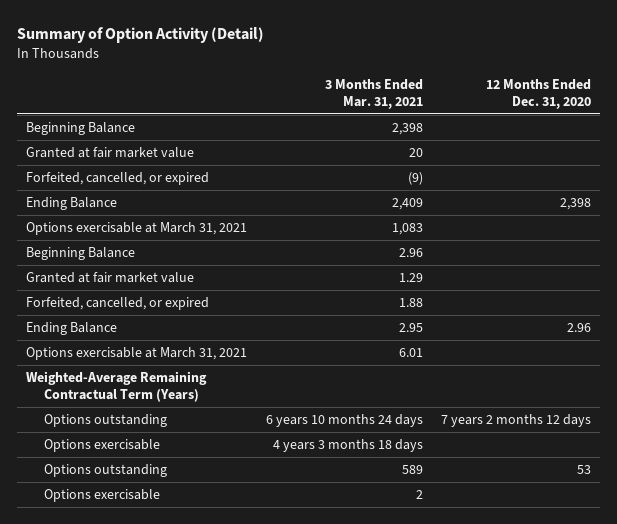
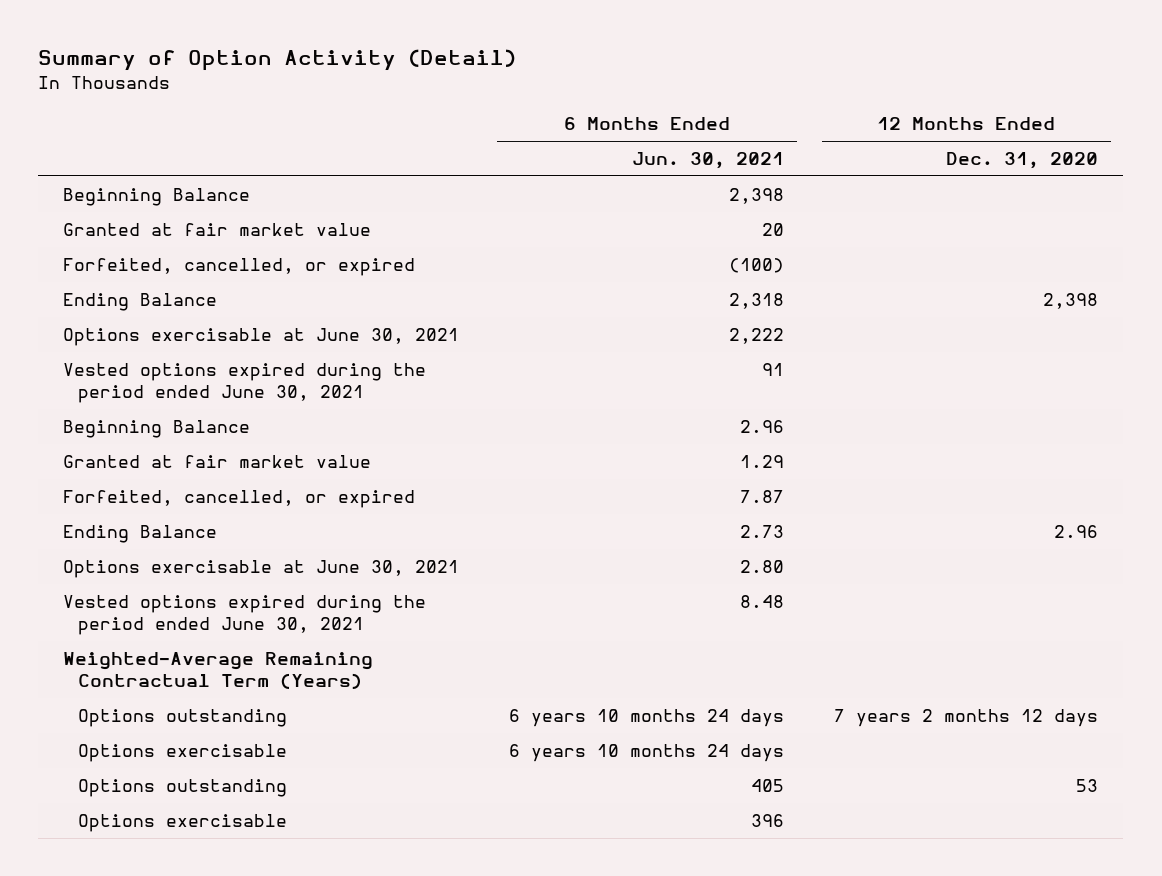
- | 3 Months Ended Mar. 31, 2021 | 12 Months Ended Dec. 31, 2020
+ | 6 Months Ended Jun. 30, 2021 | 12 Months Ended Dec. 31, 2020
- Options exercisable at March 31, 2021 | 1,083 |
+ Options exercisable at June 30, 2021 | 2,222 |
+ Vested options expired during the period ended June 30, 2021 | 91 |
- Options exercisable at March 31, 2021 | 6.01 |
+ Options exercisable at June 30, 2021 | 2.80 |
+ Vested options expired during the period ended June 30, 2021 | 8.48 |

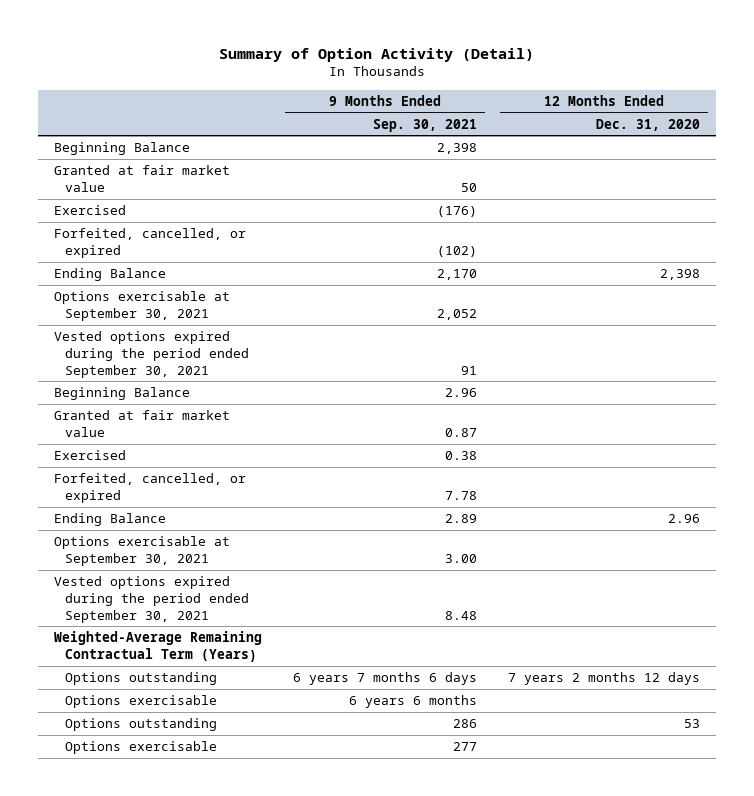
- | 6 Months Ended Jun. 30, 2021 | 12 Months Ended Dec. 31, 2020
+ | 9 Months Ended Sep. 30, 2021 | 12 Months Ended Dec. 31, 2020
+ Exercised | (176) |
- Options exercisable at June 30, 2021 | 2,222 |
- Vested options expired during the period ended June 30, 2021 | 91 |
+ Options exercisable at September 30, 2021 | 2,052 |
+ Vested options expired during the period ended September 30, 2021 | 91 |
+ Exercised | 0.38 |
- Options exercisable at June 30, 2021 | 2.80 |
- Vested options expired during the period ended June 30, 2021 | 8.48 |
+ Options exercisable at September 30, 2021 | 3.00 |
+ Vested options expired during the period ended September 30, 2021 | 8.48 |

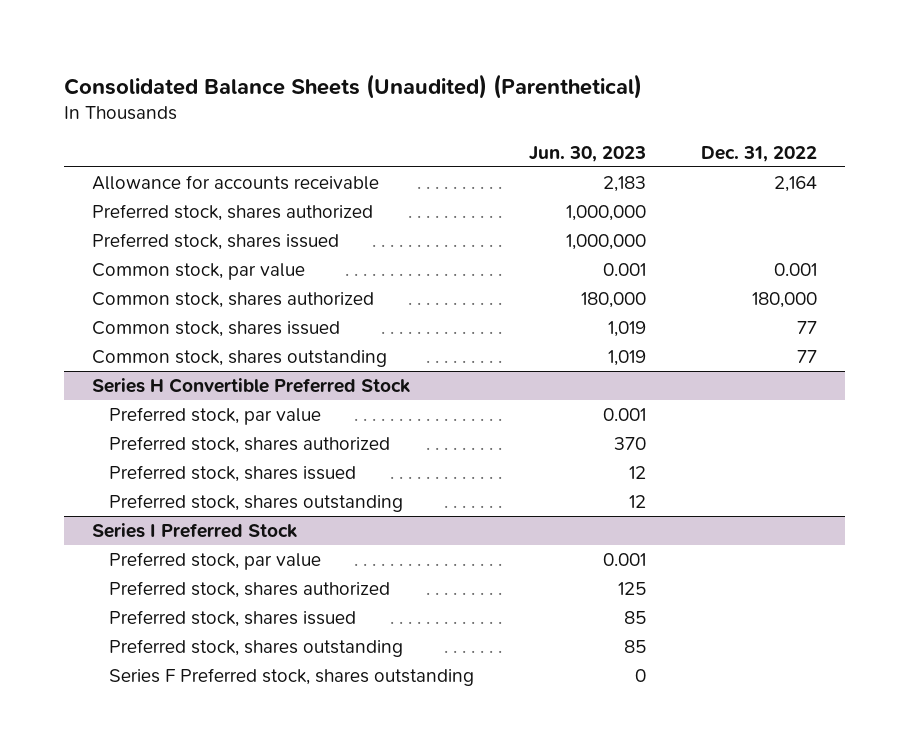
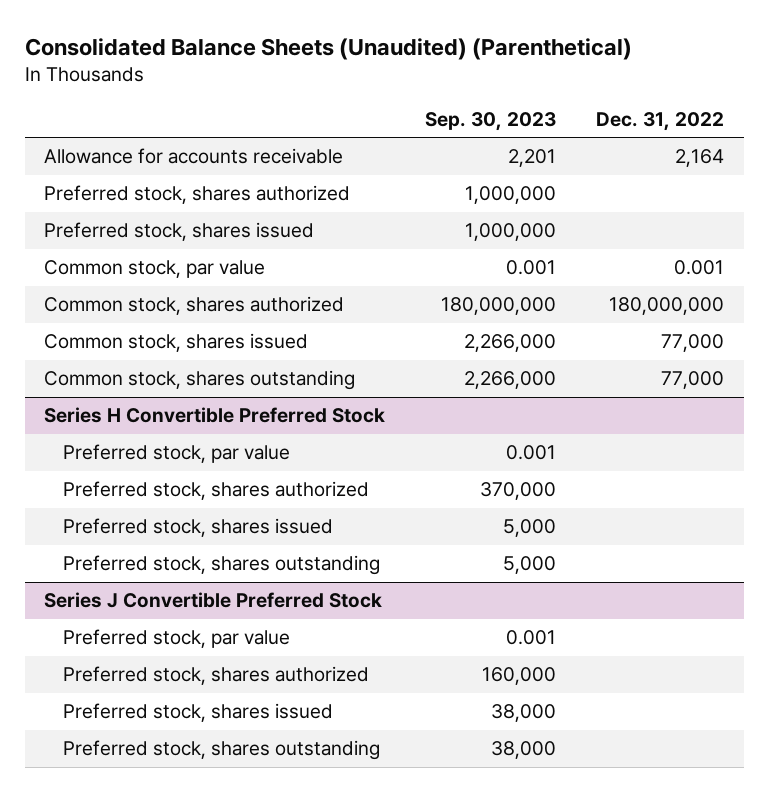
- | Jun. 30, 2023 | Dec. 31, 2022
+ | Sep. 30, 2023 | Dec. 31, 2022
- Common stock, shares authorized | 180,000 | 180,000
- Common stock, shares issued | 1,019 | 77
- Common stock, shares outstanding | 1,019 | 77
+ Common stock, shares authorized | 180,000,000 | 180,000,000
+ Common stock, shares issued | 2,266,000 | 77,000
+ Common stock, shares outstanding | 2,266,000 | 77,000
- Series I Preferred Stock
- Preferred stock, par value | 0.001 |
- Preferred stock, shares authorized | 125 |
- Preferred stock, shares issued | 85 |
- Preferred stock, shares outstanding | 85 |
- Series F Preferred stock, shares outstanding | 0 |
+ Series J Convertible Preferred Stock
+ Preferred stock, par value | 0.001 |
+ Preferred stock, shares authorized | 160,000 |
+ Preferred stock, shares issued | 38,000 |
+ Preferred stock, shares outstanding | 38,000 |

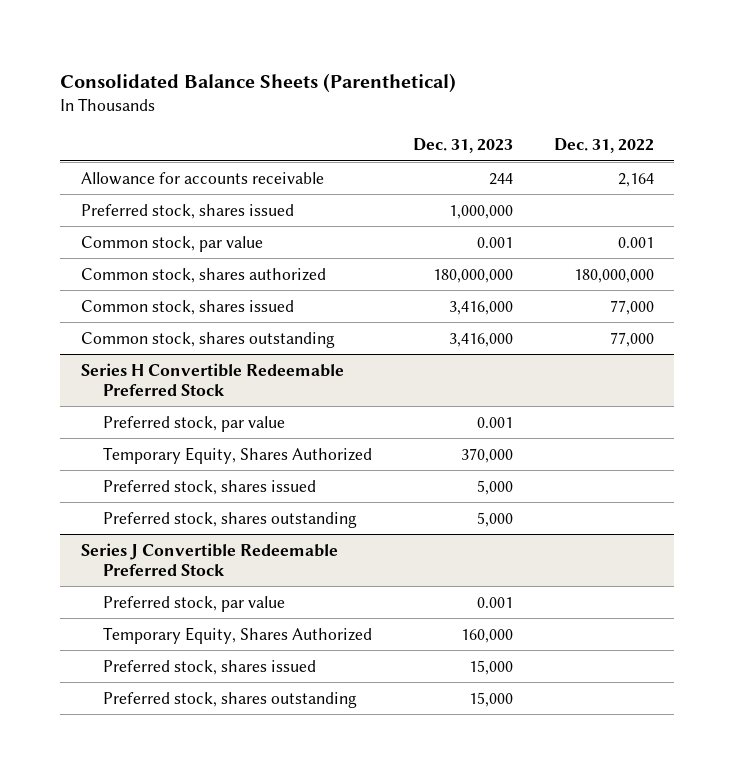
- Consolidated Balance Sheets (Unaudited) (Parenthetical)
+ Consolidated Balance Sheets (Parenthetical)
- | Sep. 30, 2023 | Dec. 31, 2022
+ | Dec. 31, 2023 | Dec. 31, 2022
- Preferred stock, shares authorized | 1,000,000 |
- Series H Convertible Preferred Stock
+ Series H Convertible Redeemable Preferred Stock
- Preferred stock, shares authorized | 370,000 |
+ Temporary Equity, Shares Authorized | 370,000 |
- Series J Convertible Preferred Stock
+ Series J Convertible Redeemable Preferred Stock
- Preferred stock, shares authorized | 160,000 |
+ Temporary Equity, Shares Authorized | 160,000 |

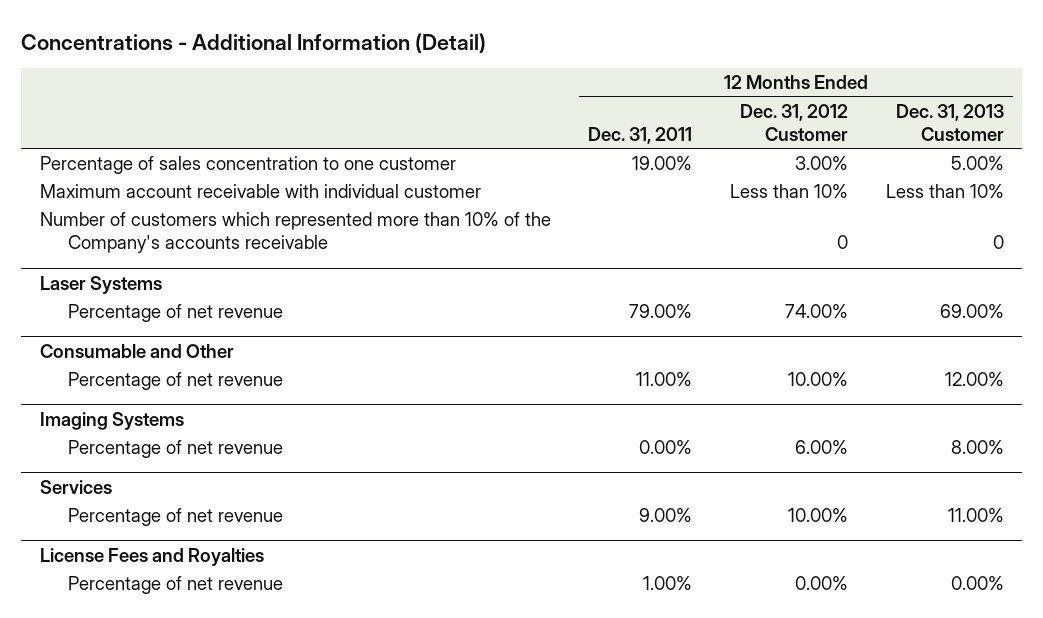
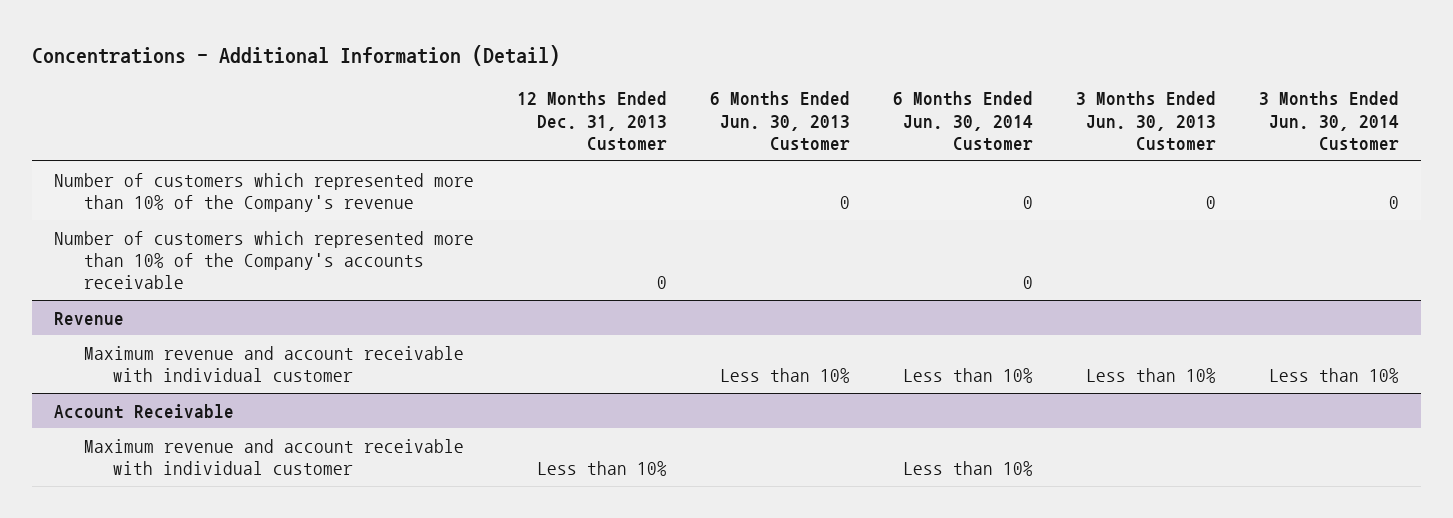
- | 12 Months Ended Dec. 31, 2011 | 12 Months Ended Dec. 31, 2012 Customer | 12 Months Ended Dec. 31, 2013 Customer
+ | 12 Months Ended Dec. 31, 2013 Customer | 6 Months Ended Jun. 30, 2013 Customer | 6 Months Ended Jun. 30, 2014 Customer | 3 Months Ended Jun. 30, 2013 Customer | 3 Months Ended Jun. 30, 2014 Customer
- Percentage of sales concentration to one customer | 19.00% | 3.00% | 5.00%
- Maximum account receivable with individual customer | | Less than 10% | Less than 10%
+ Number of customers which represented more than 10% of the Company's revenue | | 0 | 0 | 0 | 0
- Laser Systems
- Percentage of net revenue | 79.00% | 74.00% | 69.00%
- Consumable and Other
- Percentage of net revenue | 11.00% | 10.00% | 12.00%
- Imaging Systems
- Percentage of net revenue | 0.00% | 6.00% | 8.00%
- Services
- Percentage of net revenue | 9.00% | 10.00% | 11.00%
- License Fees and Royalties
- Percentage of net revenue | 1.00% | 0.00% | 0.00%
+ Revenue
+ Maximum revenue and account receivable with individual customer | | Less than 10% | Less than 10% | Less than 10% | Less than 10%
+ Account Receivable
+ Maximum revenue and account receivable with individual customer | Less than 10% | | Less than 10% | |

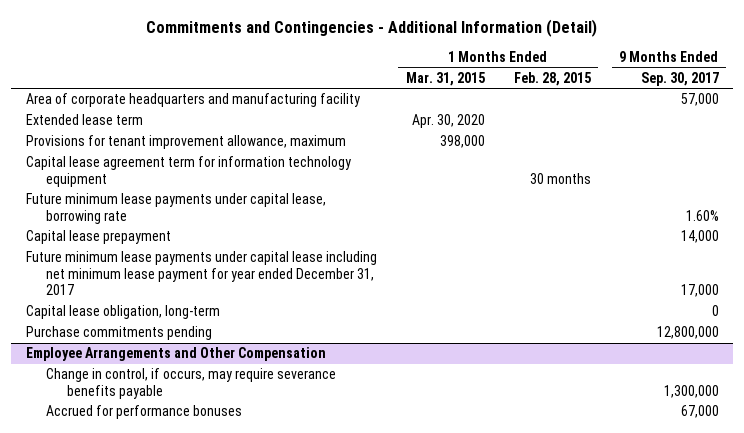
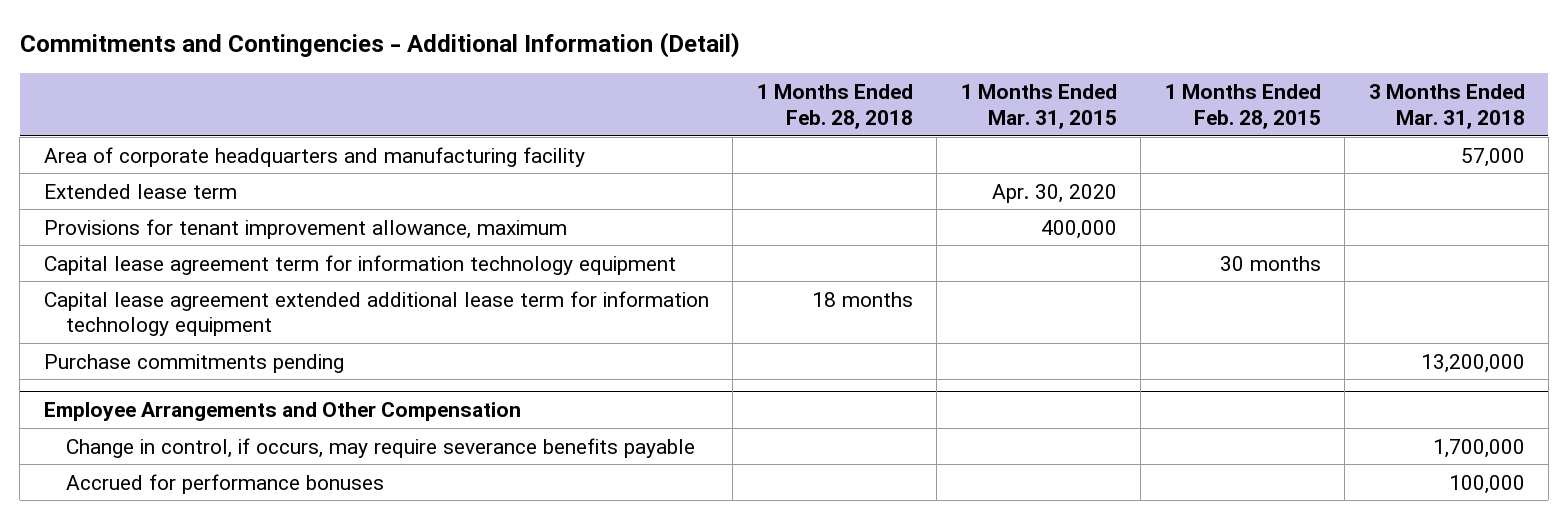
- | 1 Months Ended Mar. 31, 2015 | 1 Months Ended Feb. 28, 2015 | 9 Months Ended Sep. 30, 2017
+ | 1 Months Ended Feb. 28, 2018 | 1 Months Ended Mar. 31, 2015 | 1 Months Ended Feb. 28, 2015 | 3 Months Ended Mar. 31, 2018
- Provisions for tenant improvement allowance, maximum | 398,000 | |
+ Provisions for tenant improvement allowance, maximum | | 400,000 | |
- Future minimum lease payments under capital lease, borrowing rate | | | 1.60%
- Capital lease prepayment | | | 14,000
- Future minimum lease payments under capital lease including net minimum lease payment for year ended December 31, 2017 | | | 17,000
- Capital lease obligation, long-term | | | 0
+ Capital lease agreement extended additional lease term for information technology equipment | 18 months | | |

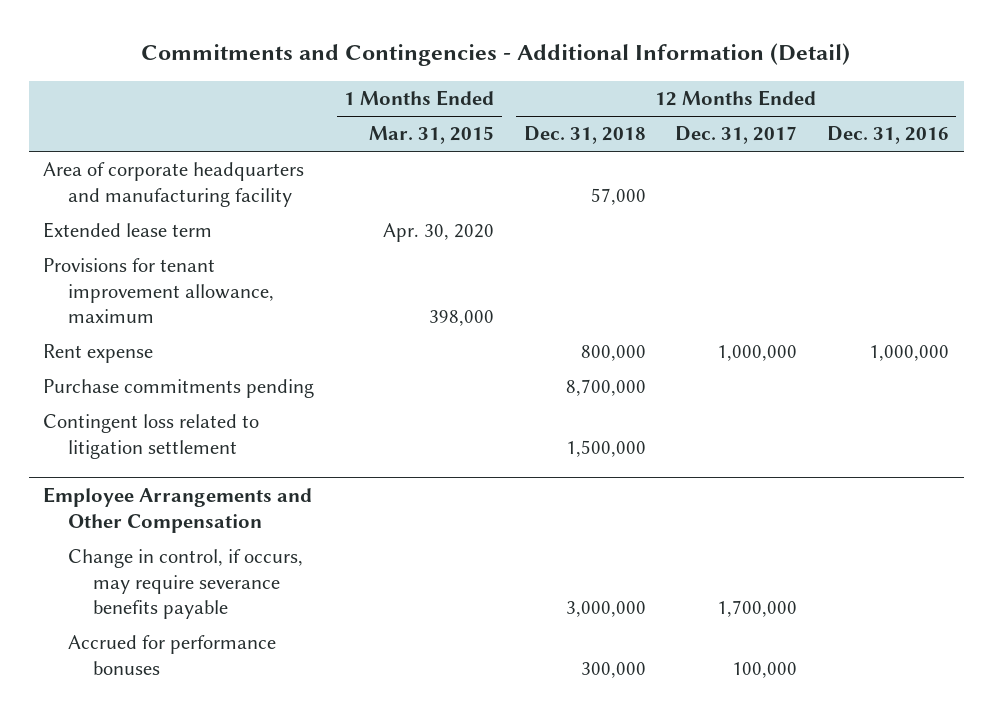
- | 1 Months Ended Feb. 28, 2018 | 1 Months Ended Mar. 31, 2015 | 1 Months Ended Feb. 28, 2015 | 3 Months Ended Mar. 31, 2018
+ | 1 Months Ended Mar. 31, 2015 | 12 Months Ended Dec. 31, 2018 | 12 Months Ended Dec. 31, 2017 | 12 Months Ended Dec. 31, 2016
- Provisions for tenant improvement allowance, maximum | | 400,000 | |
- Capital lease agreement term for information technology equipment | | | 30 months |
- Capital lease agreement extended additional lease term for information technology equipment | 18 months | | |
+ Provisions for tenant improvement allowance, maximum | 398,000 | | |
+ Rent expense | | 800,000 | 1,000,000 | 1,000,000
+ Contingent loss related to litigation settlement | | 1,500,000 | |

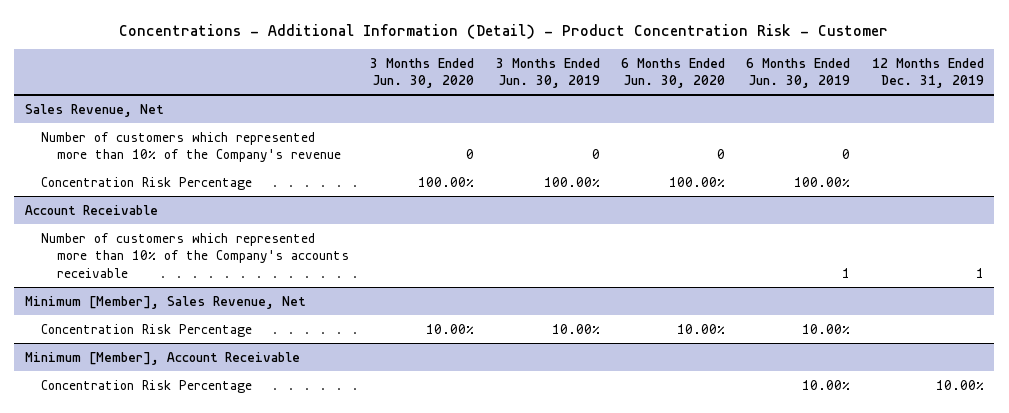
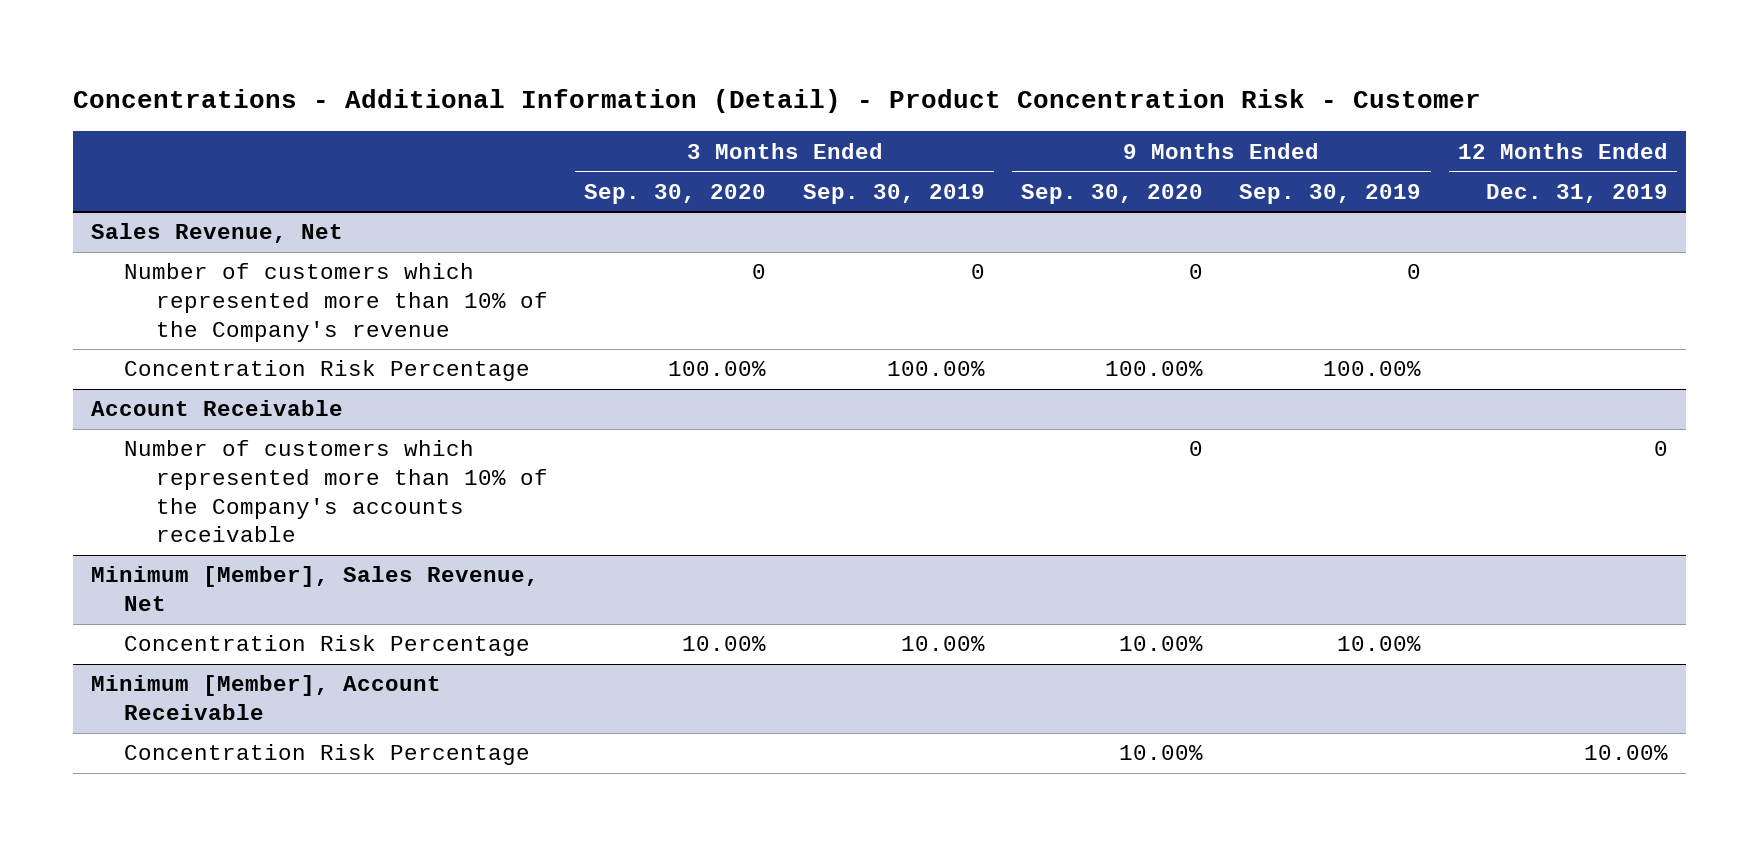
- | 3 Months Ended Jun. 30, 2020 | 3 Months Ended Jun. 30, 2019 | 6 Months Ended Jun. 30, 2020 | 6 Months Ended Jun. 30, 2019 | 12 Months Ended Dec. 31, 2019
+ | 3 Months Ended Sep. 30, 2020 | 3 Months Ended Sep. 30, 2019 | 9 Months Ended Sep. 30, 2020 | 9 Months Ended Sep. 30, 2019 | 12 Months Ended Dec. 31, 2019
@ Account Receivable
- Number of customers which represented more than 10% of the Company's accounts receivable | | | | 1 | 1
+ Number of customers which represented more than 10% of the Company's accounts receivable | | | 0 | | 0

